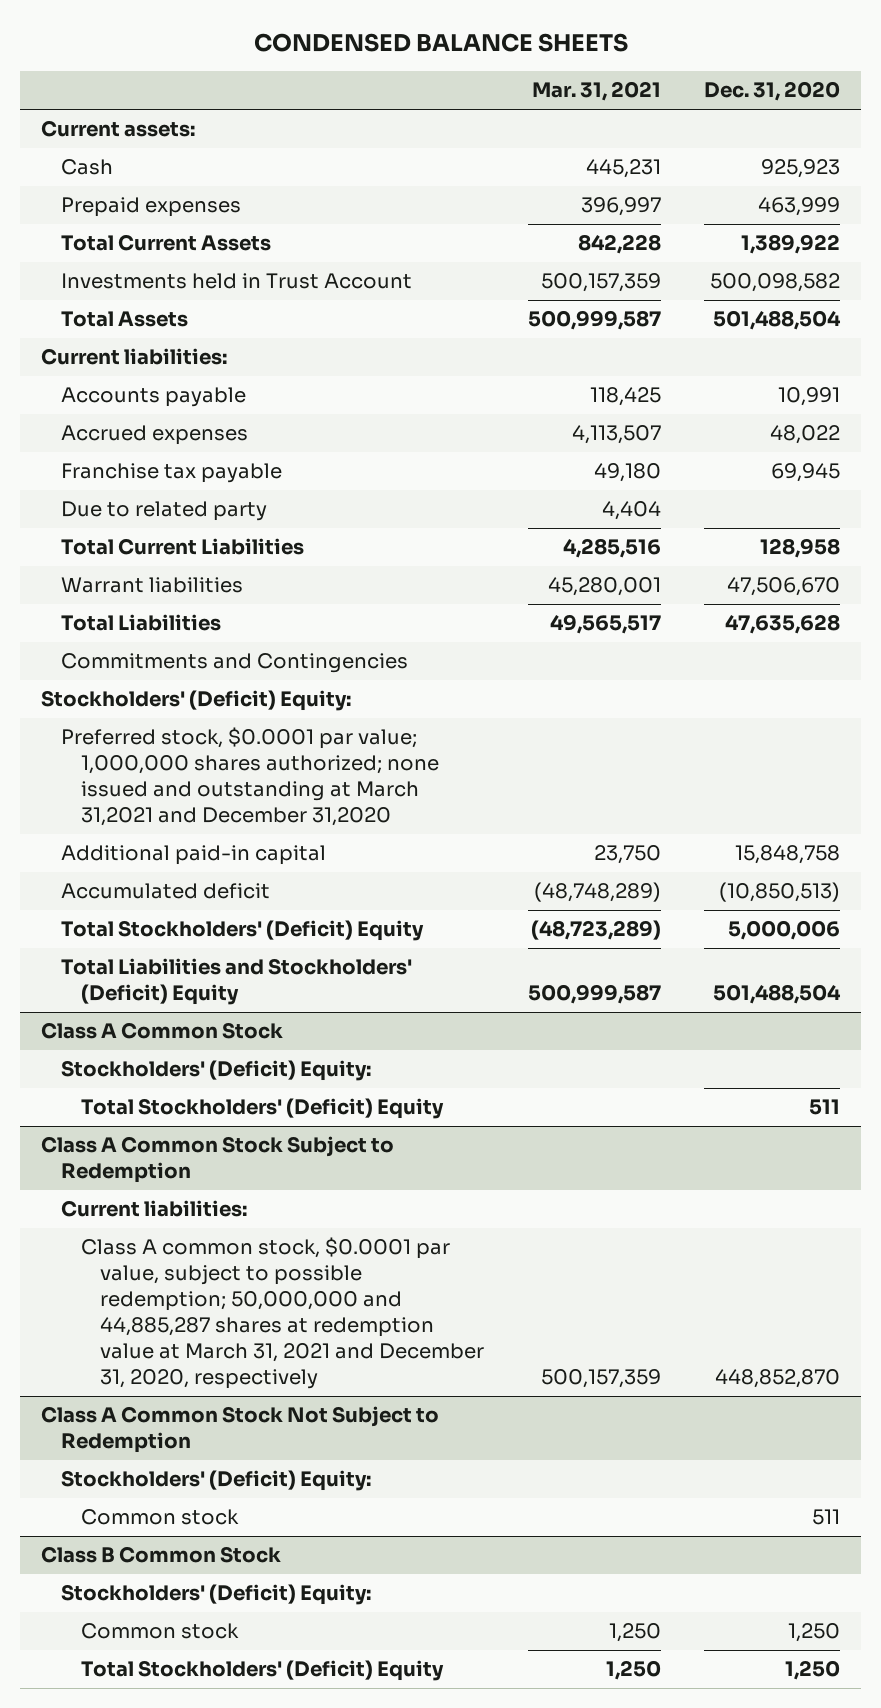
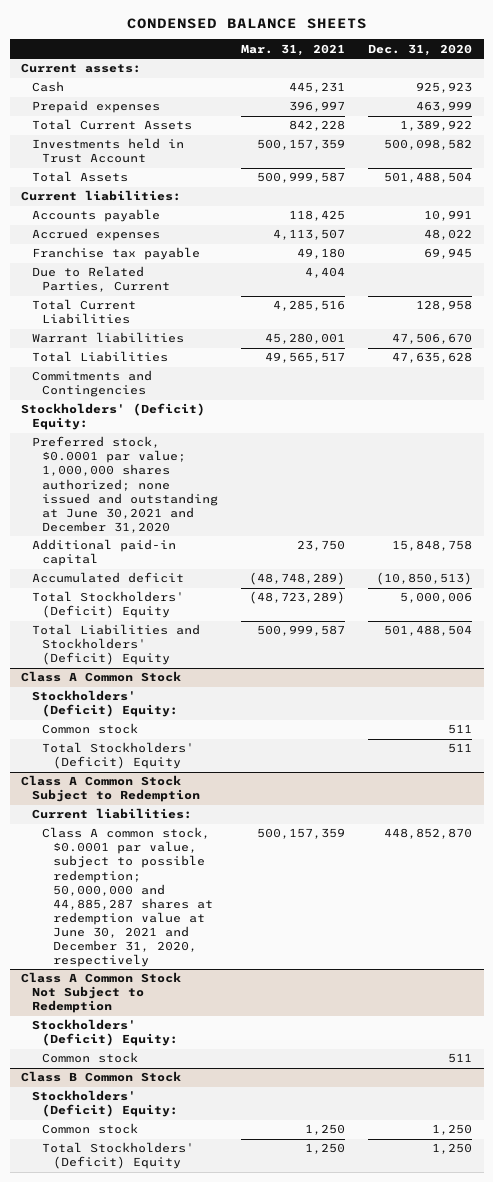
- Due to related party | 4,404 |
+ Due to Related Parties, Current | 4,404 |
- Preferred stock, $0.0001 par value; 1,000,000 shares authorized; none issued and outstanding at March 31,2021 and December 31,2020
+ Preferred stock, $0.0001 par value; 1,000,000 shares authorized; none issued and outstanding at June 30,2021 and December 31,2020
@ Class A Common Stock
+ Common stock | | 511
@ Class A Common Stock Subject to Redemption
- Class A common stock, $0.0001 par value, subject to possible redemption; 50,000,000 and 44,885,287 shares at redemption value at March 31, 2021 and December 31, 2020, respectively | 500,157,359 | 448,852,870
+ Class A common stock, $0.0001 par value, subject to possible redemption; 50,000,000 and 44,885,287 shares at redemption value at June 30, 2021 and December 31, 2020, respectively | 500,157,359 | 448,852,870

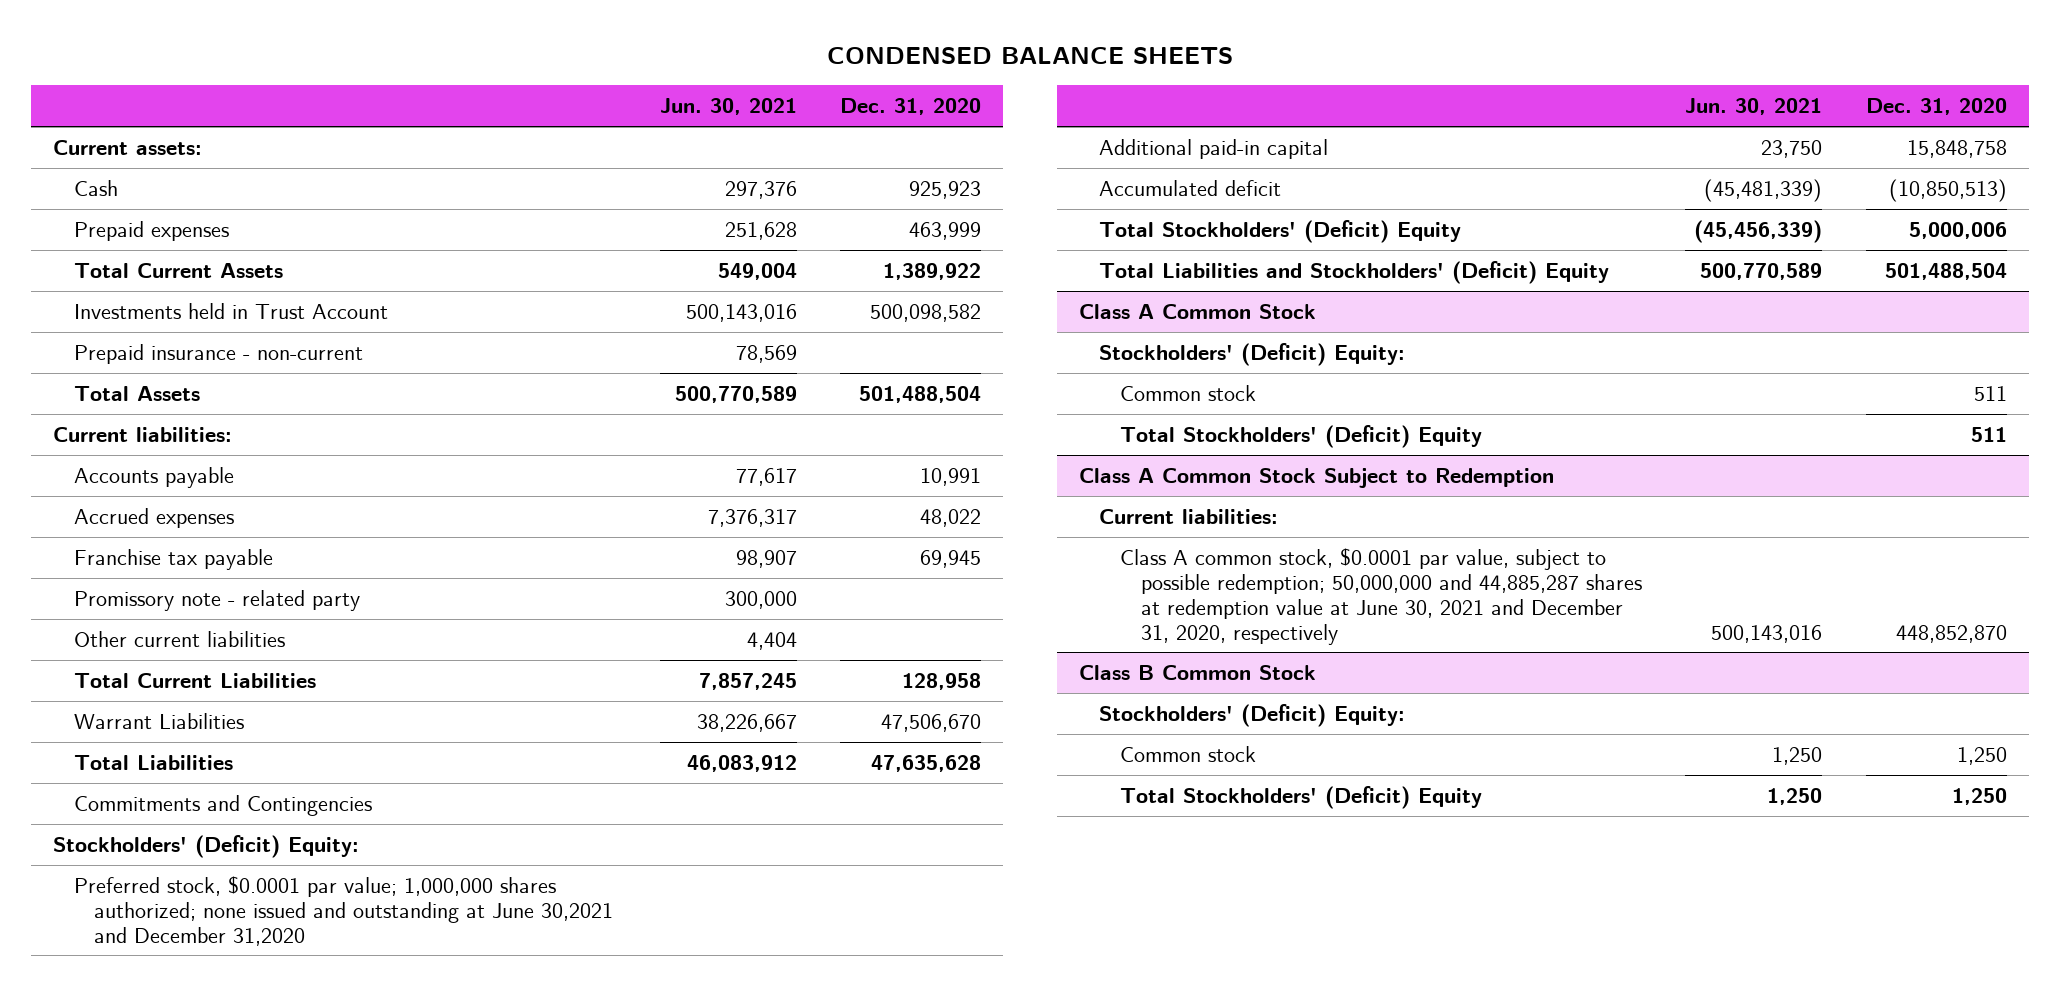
- | Mar. 31, 2021 | Dec. 31, 2020
+ | Jun. 30, 2021 | Dec. 31, 2020
+ Prepaid insurance - non-current | 78,569 |
- Due to Related Parties, Current | 4,404 |
+ Promissory note - related party | 300,000 |
+ Other current liabilities | 4,404 |
- Warrant liabilities | 45,280,001 | 47,506,670
+ Warrant Liabilities | 38,226,667 | 47,506,670
- Class A Common Stock Not Subject to Redemption
- Stockholders' (Deficit) Equity:
- Common stock | | 511

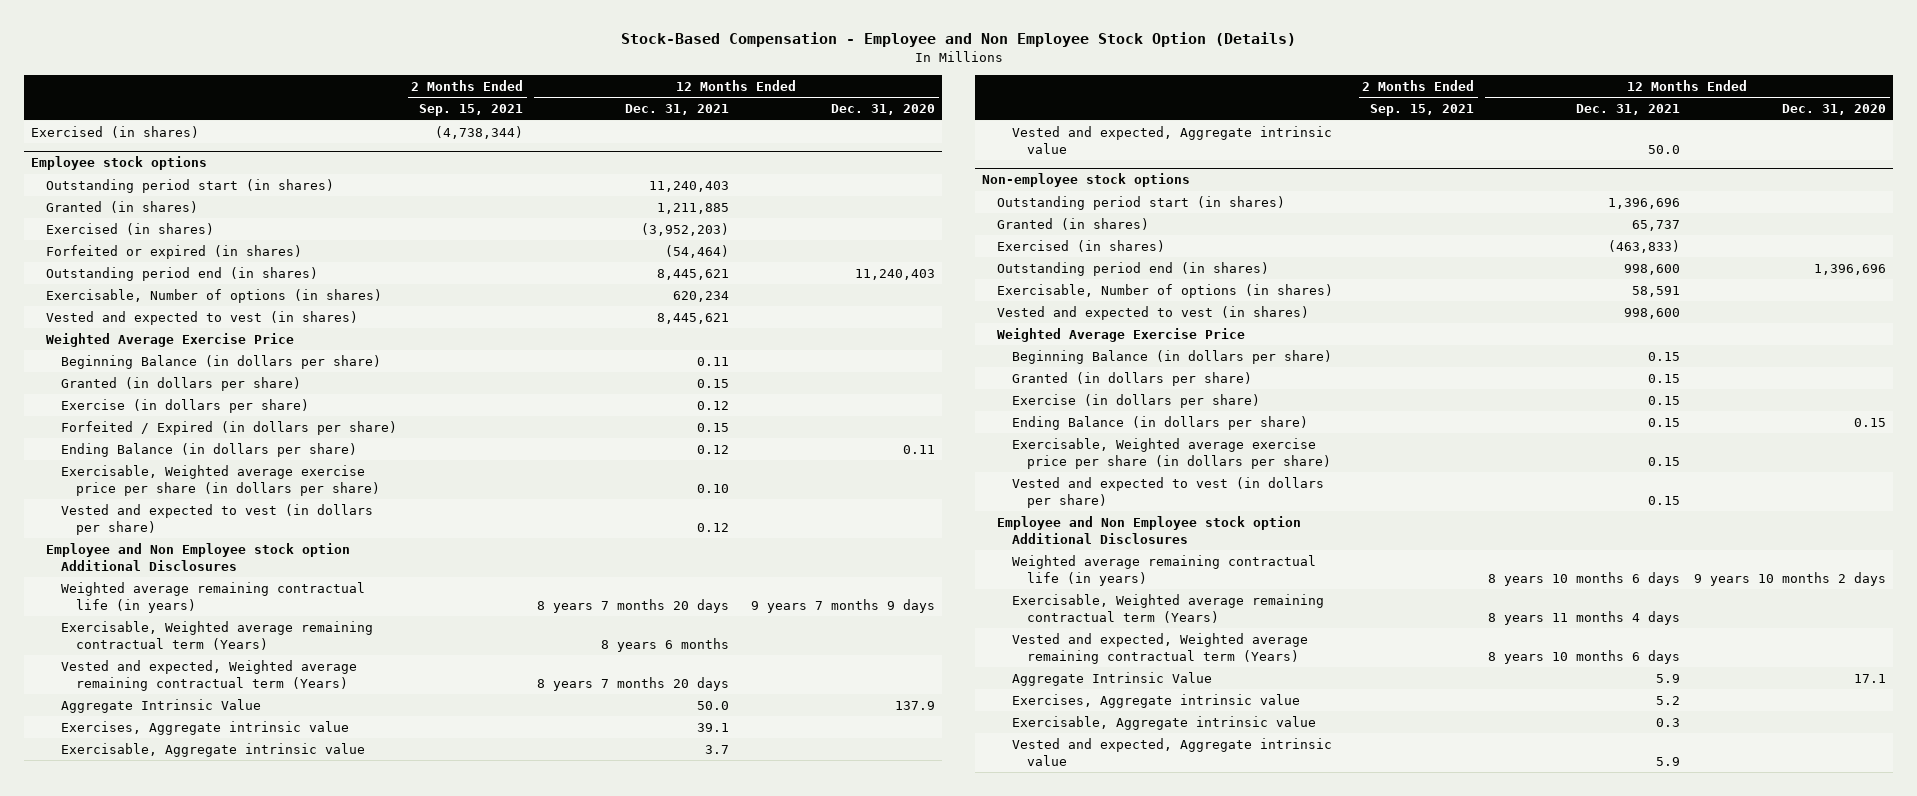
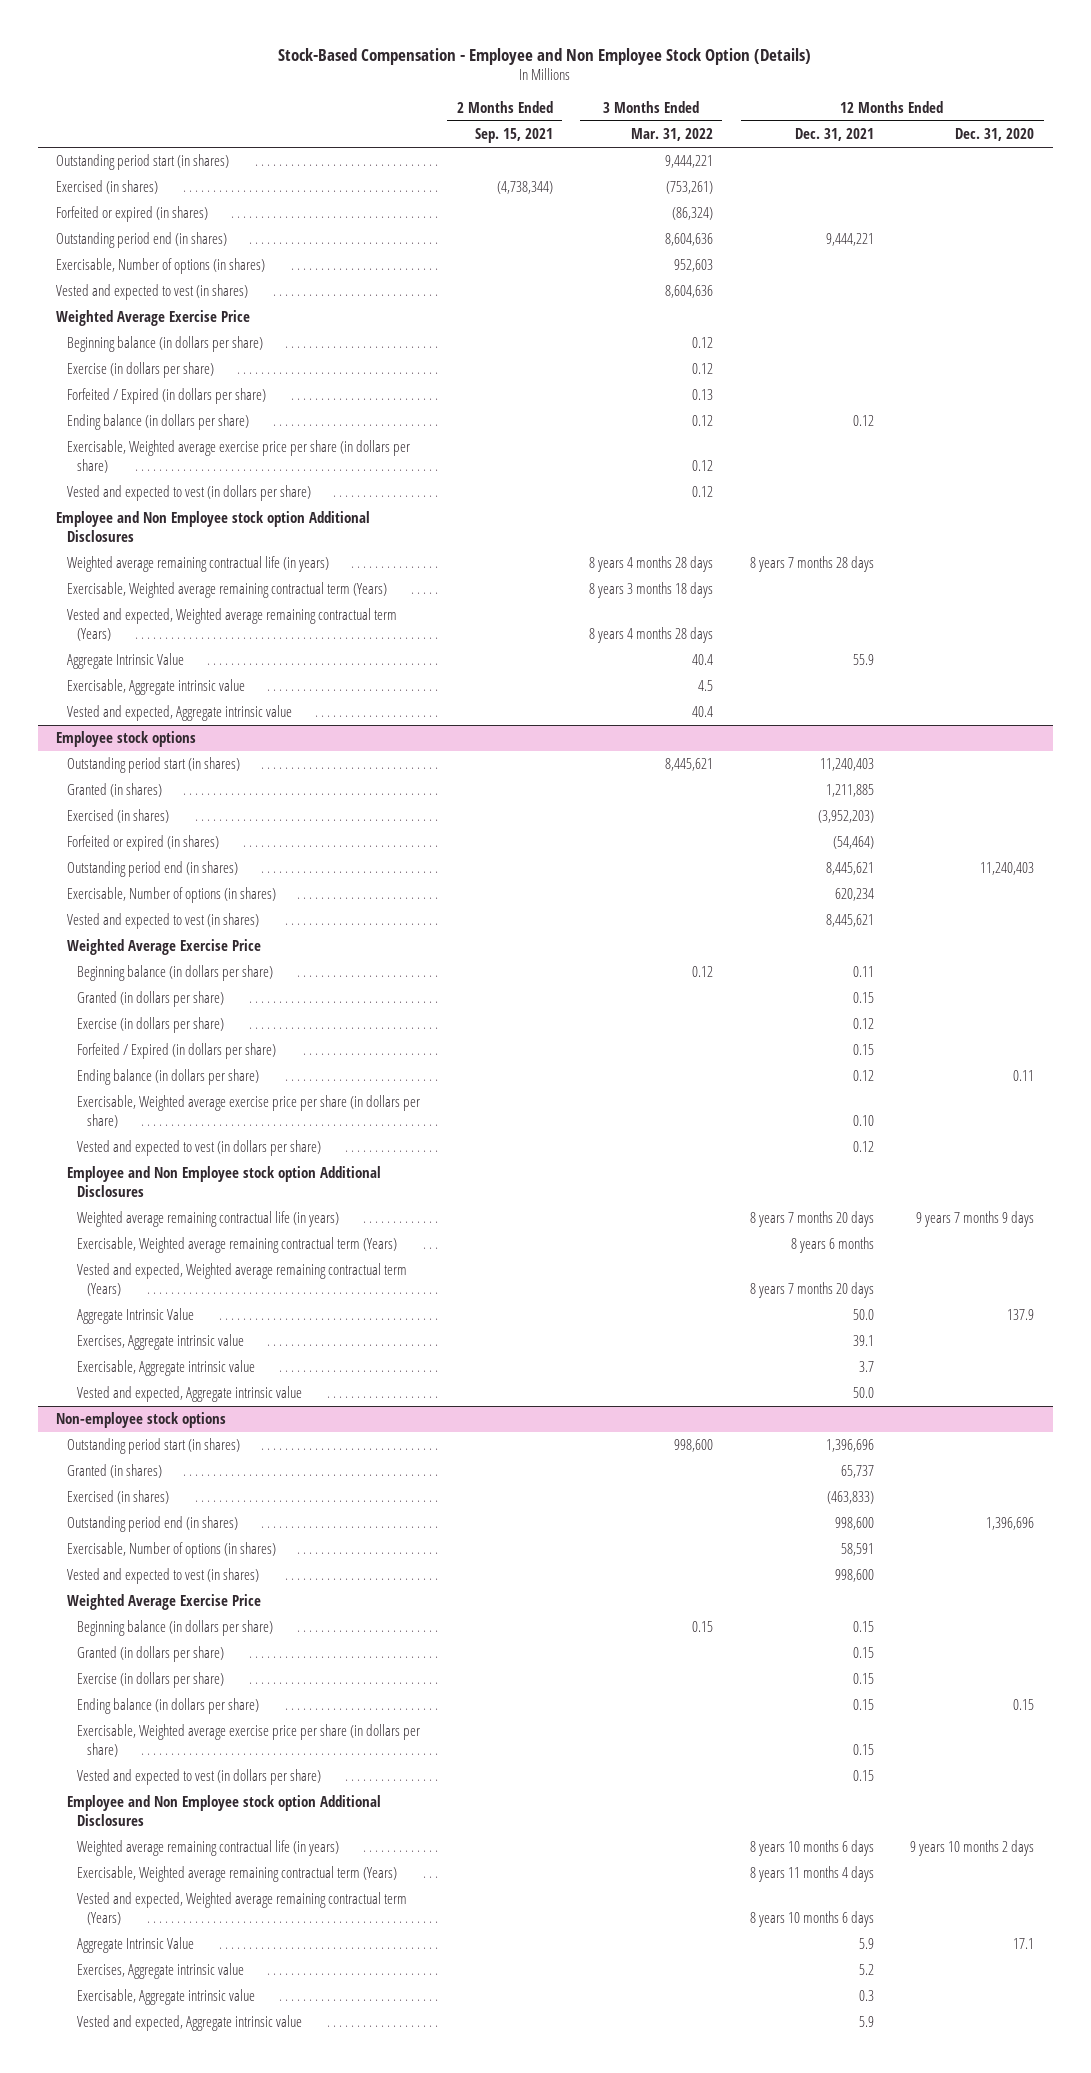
- | 2 Months Ended Sep. 15, 2021 | 12 Months Ended Dec. 31, 2021 | 12 Months Ended Dec. 31, 2020
+ | 2 Months Ended Sep. 15, 2021 | 3 Months Ended Mar. 31, 2022 | 12 Months Ended Dec. 31, 2021 | 12 Months Ended Dec. 31, 2020
+ Outstanding period start (in shares) | | 9,444,221 | |
+ Forfeited or expired (in shares) | | (86,324) | |
+ Outstanding period end (in shares) | | 8,604,636 | 9,444,221 |
+ Exercisable, Number of options (in shares) | | 952,603 | |
+ Vested and expected to vest (in shares) | | 8,604,636 | |
+ Weighted Average Exercise Price
+ Beginning balance (in dollars per share) | | 0.12 | |
+ Exercise (in dollars per share) | | 0.12 | |
+ Forfeited / Expired (in dollars per share) | | 0.13 | |
+ Ending balance (in dollars per share) | | 0.12 | 0.12 |
+ Exercisable, Weighted average exercise price per share (in dollars per share) | | 0.12 | |
+ Vested and expected to vest (in dollars per share) | | 0.12 | |
+ Employee and Non Employee stock option Additional Disclosures
+ Weighted average remaining contractual life (in years) | | 8 years 4 months 28 days | 8 years 7 months 28 days |
+ Exercisable, Weighted average remaining contractual term (Years) | | 8 years 3 months 18 days | |
+ Vested and expected, Weighted average remaining contractual term (Years) | | 8 years 4 months 28 days | |
+ Aggregate Intrinsic Value | | 40.4 | 55.9 |
+ Exercisable, Aggregate intrinsic value | | 4.5 | |
+ Vested and expected, Aggregate intrinsic value | | 40.4 | |
@ Employee stock options
- Beginning Balance (in dollars per share) | | 0.11 |
+ Beginning balance (in dollars per share) | | 0.12 | 0.11 |
- Ending Balance (in dollars per share) | | 0.12 | 0.11
+ Ending balance (in dollars per share) | | | 0.12 | 0.11
@ Non-employee stock options
- Beginning Balance (in dollars per share) | | 0.15 |
+ Beginning balance (in dollars per share) | | 0.15 | 0.15 |
- Ending Balance (in dollars per share) | | 0.15 | 0.15
+ Ending balance (in dollars per share) | | | 0.15 | 0.15

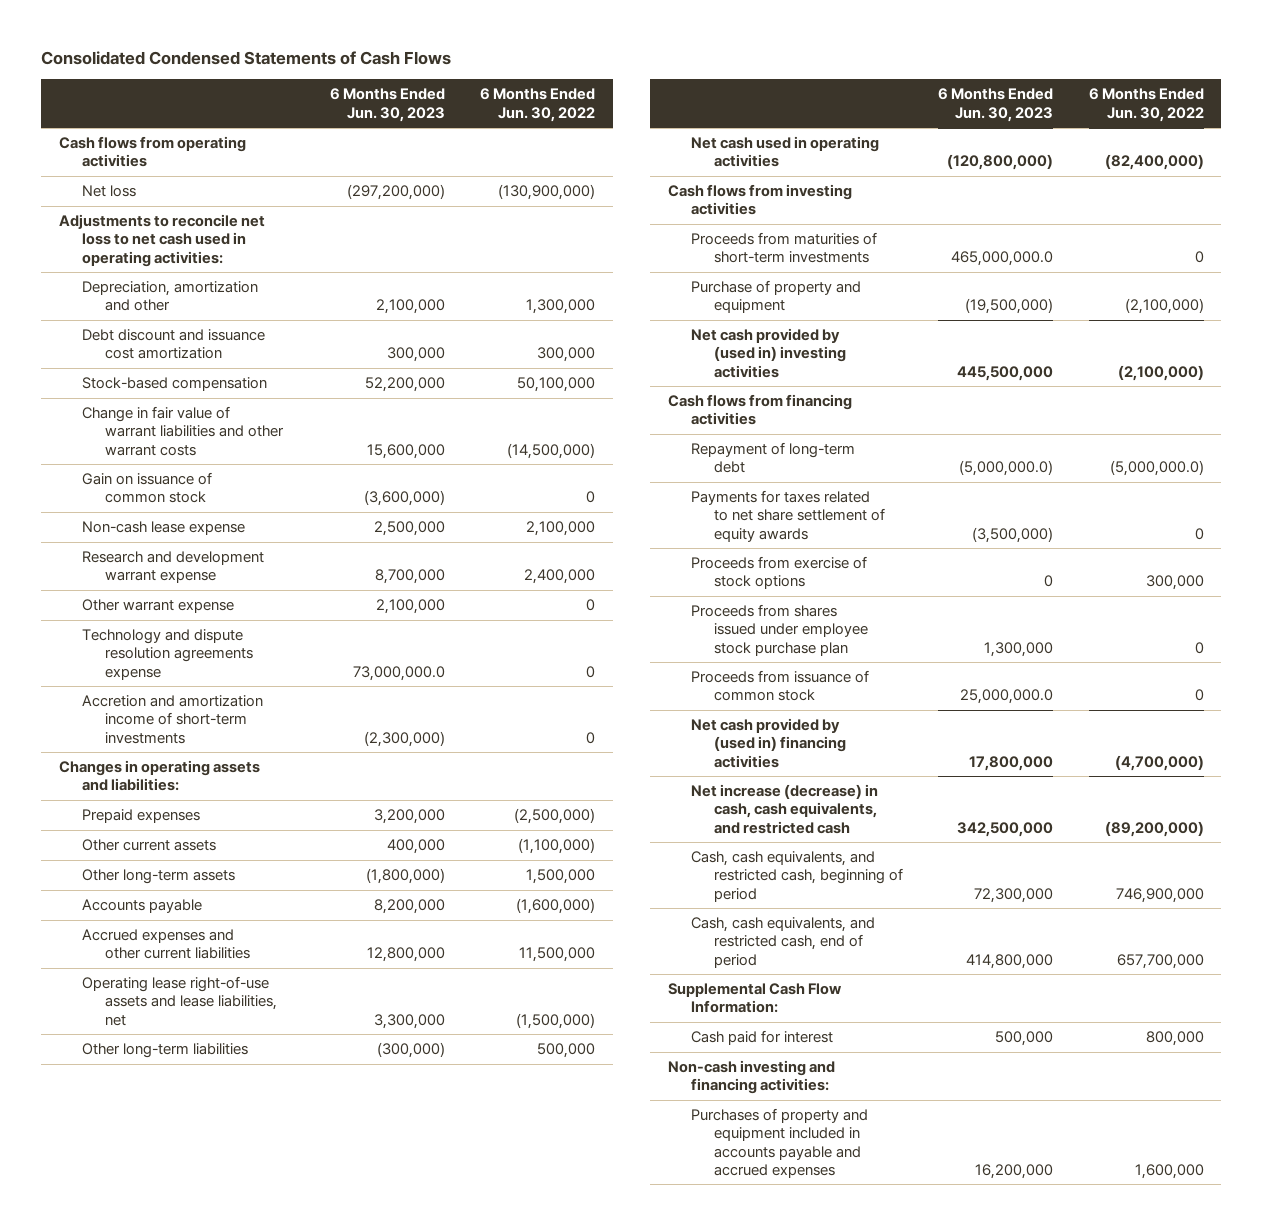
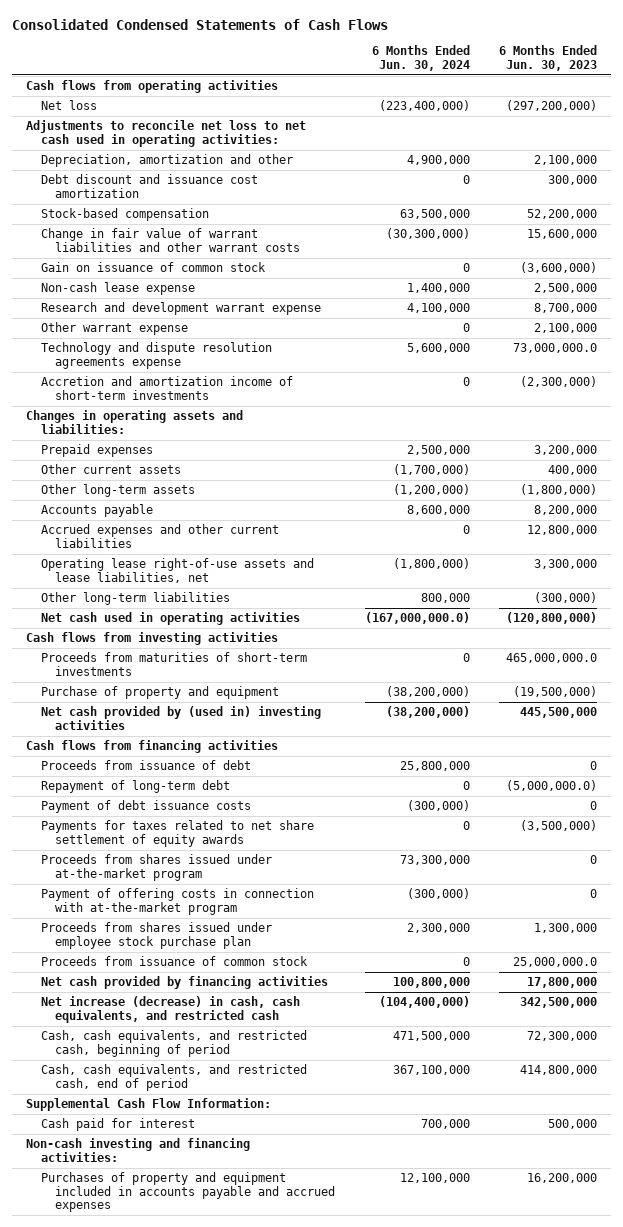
- | 6 Months Ended Jun. 30, 2023 | 6 Months Ended Jun. 30, 2022
+ | 6 Months Ended Jun. 30, 2024 | 6 Months Ended Jun. 30, 2023
+ Proceeds from issuance of debt | 25,800,000 | 0
+ Payment of debt issuance costs | (300,000) | 0
- Proceeds from exercise of stock options | 0 | 300,000
+ Proceeds from shares issued under at-the-market program | 73,300,000 | 0
+ Payment of offering costs in connection with at-the-market program | (300,000) | 0
- Net cash provided by (used in) financing activities | 17,800,000 | (4,700,000)
+ Net cash provided by financing activities | 100,800,000 | 17,800,000

